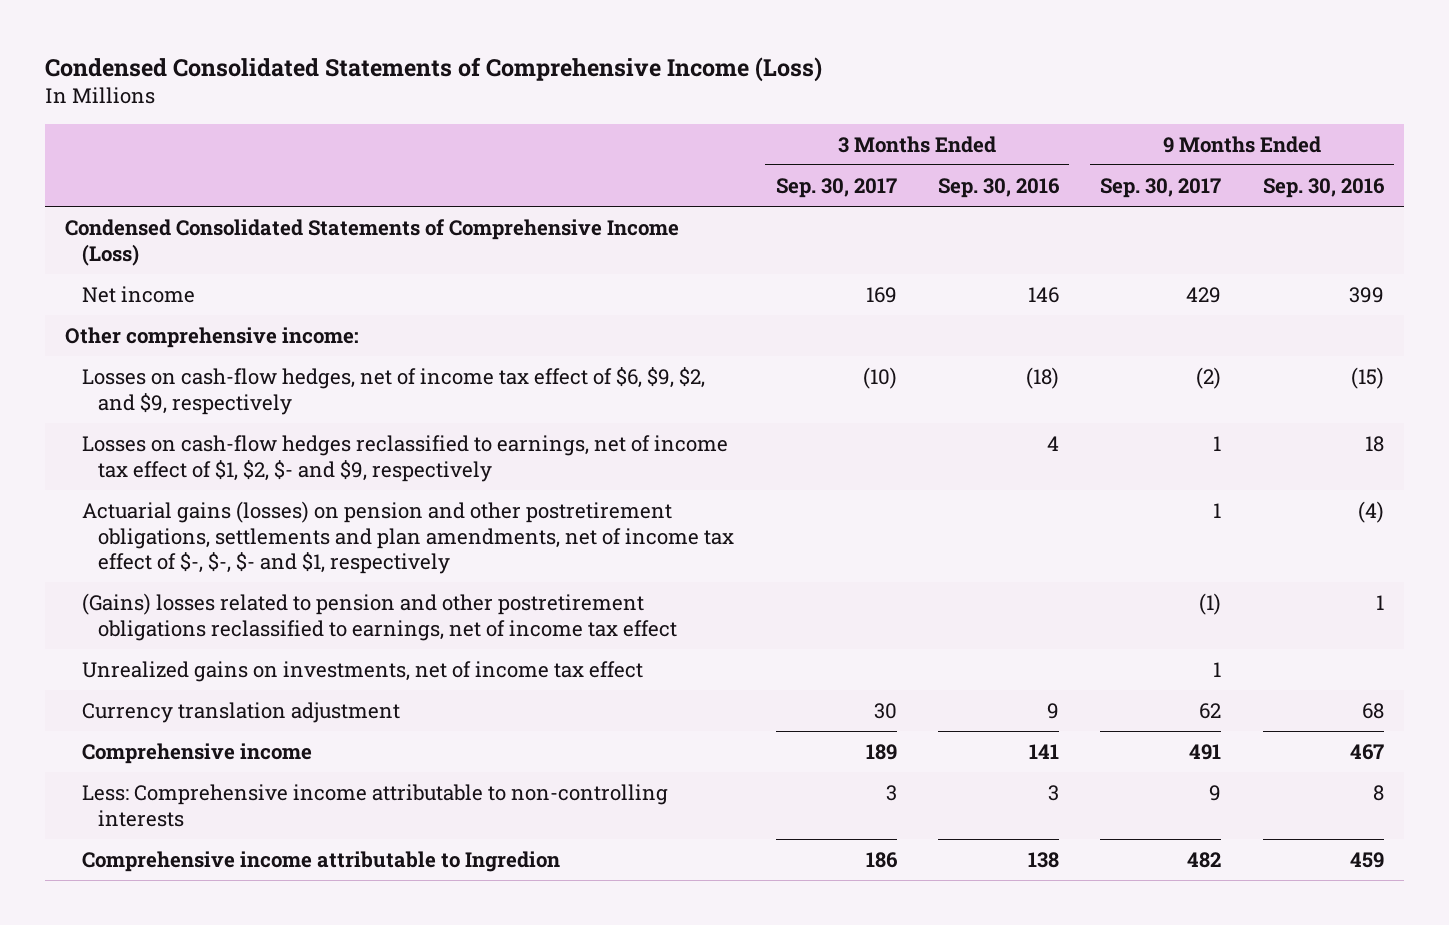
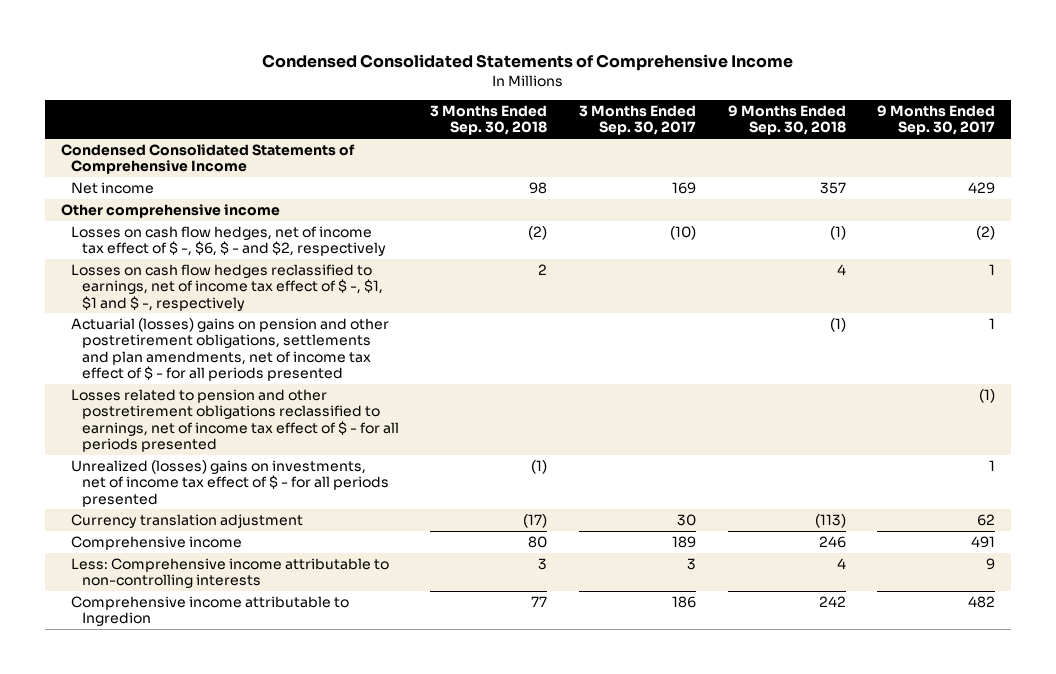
- Condensed Consolidated Statements of Comprehensive Income (Loss)
+ Condensed Consolidated Statements of Comprehensive Income
- | 3 Months Ended Sep. 30, 2017 | 3 Months Ended Sep. 30, 2016 | 9 Months Ended Sep. 30, 2017 | 9 Months Ended Sep. 30, 2016
+ | 3 Months Ended Sep. 30, 2018 | 3 Months Ended Sep. 30, 2017 | 9 Months Ended Sep. 30, 2018 | 9 Months Ended Sep. 30, 2017
- Condensed Consolidated Statements of Comprehensive Income (Loss)
+ Condensed Consolidated Statements of Comprehensive Income
- Other comprehensive income:
- Losses on cash-flow hedges, net of income tax effect of $6, $9, $2, and $9, respectively | (10) | (18) | (2) | (15)
- Losses on cash-flow hedges reclassified to earnings, net of income tax effect of $1, $2, $- and $9, respectively | | 4 | 1 | 18
- Actuarial gains (losses) on pension and other postretirement obligations, settlements and plan amendments, net of income tax effect of $-, $-, $- and $1, respectively | | | 1 | (4)
- (Gains) losses related to pension and other postretirement obligations reclassified to earnings, net of income tax effect | | | (1) | 1
- Unrealized gains on investments, net of income tax effect | | | 1 |
+ Other comprehensive income
+ Losses on cash flow hedges, net of income tax effect of $ -, $6, $ - and $2, respectively | (2) | (10) | (1) | (2)
+ Losses on cash flow hedges reclassified to earnings, net of income tax effect of $ -, $1, $1 and $ -, respectively | 2 | | 4 | 1
+ Actuarial (losses) gains on pension and other postretirement obligations, settlements and plan amendments, net of income tax effect of $ - for all periods presented | | | (1) | 1
+ Losses related to pension and other postretirement obligations reclassified to earnings, net of income tax effect of $ - for all periods presented | | | | (1)
+ Unrealized (losses) gains on investments, net of income tax effect of $ - for all periods presented | (1) | | | 1

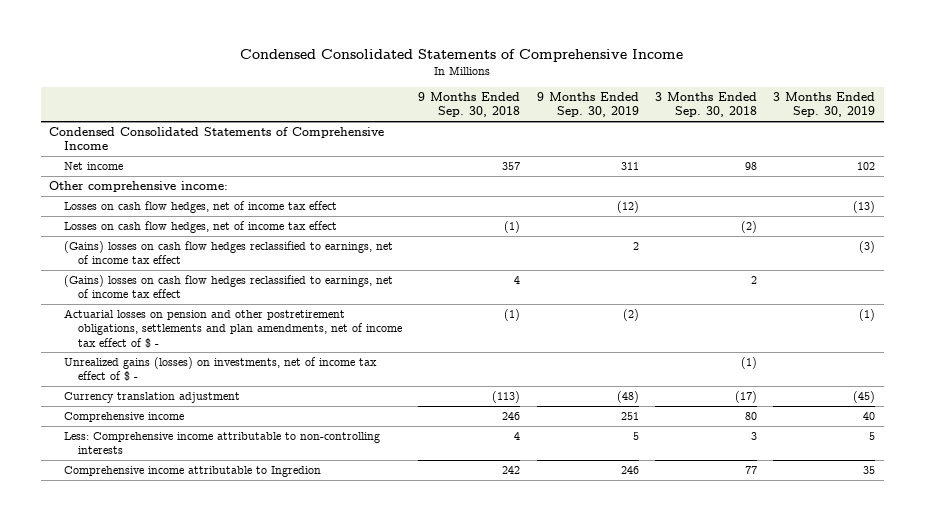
- | 3 Months Ended Sep. 30, 2018 | 3 Months Ended Sep. 30, 2017 | 9 Months Ended Sep. 30, 2018 | 9 Months Ended Sep. 30, 2017
+ | 9 Months Ended Sep. 30, 2018 | 9 Months Ended Sep. 30, 2019 | 3 Months Ended Sep. 30, 2018 | 3 Months Ended Sep. 30, 2019
- Other comprehensive income
- Losses on cash flow hedges, net of income tax effect of $ -, $6, $ - and $2, respectively | (2) | (10) | (1) | (2)
- Losses on cash flow hedges reclassified to earnings, net of income tax effect of $ -, $1, $1 and $ -, respectively | 2 | | 4 | 1
- Actuarial (losses) gains on pension and other postretirement obligations, settlements and plan amendments, net of income tax effect of $ - for all periods presented | | | (1) | 1
- Losses related to pension and other postretirement obligations reclassified to earnings, net of income tax effect of $ - for all periods presented | | | | (1)
- Unrealized (losses) gains on investments, net of income tax effect of $ - for all periods presented | (1) | | | 1
+ Other comprehensive income:
+ Losses on cash flow hedges, net of income tax effect | | (12) | | (13)
+ Losses on cash flow hedges, net of income tax effect | (1) | | (2) |
+ (Gains) losses on cash flow hedges reclassified to earnings, net of income tax effect | | 2 | | (3)
+ (Gains) losses on cash flow hedges reclassified to earnings, net of income tax effect | 4 | | 2 |
+ Actuarial losses on pension and other postretirement obligations, settlements and plan amendments, net of income tax effect of $ - | (1) | (2) | | (1)
+ Unrealized gains (losses) on investments, net of income tax effect of $ - | | | (1) |

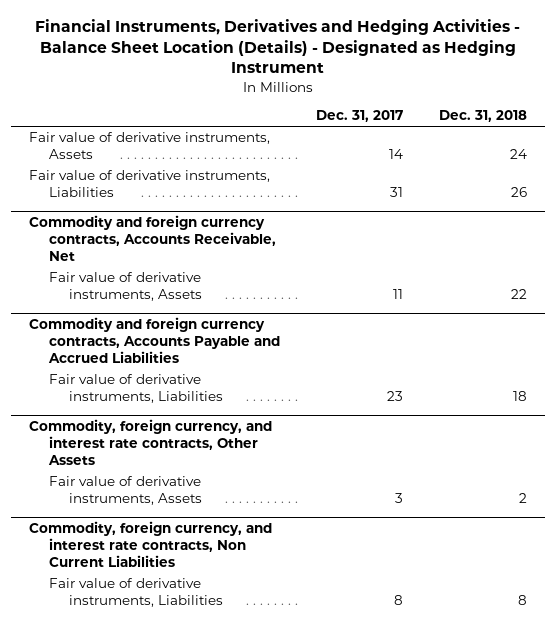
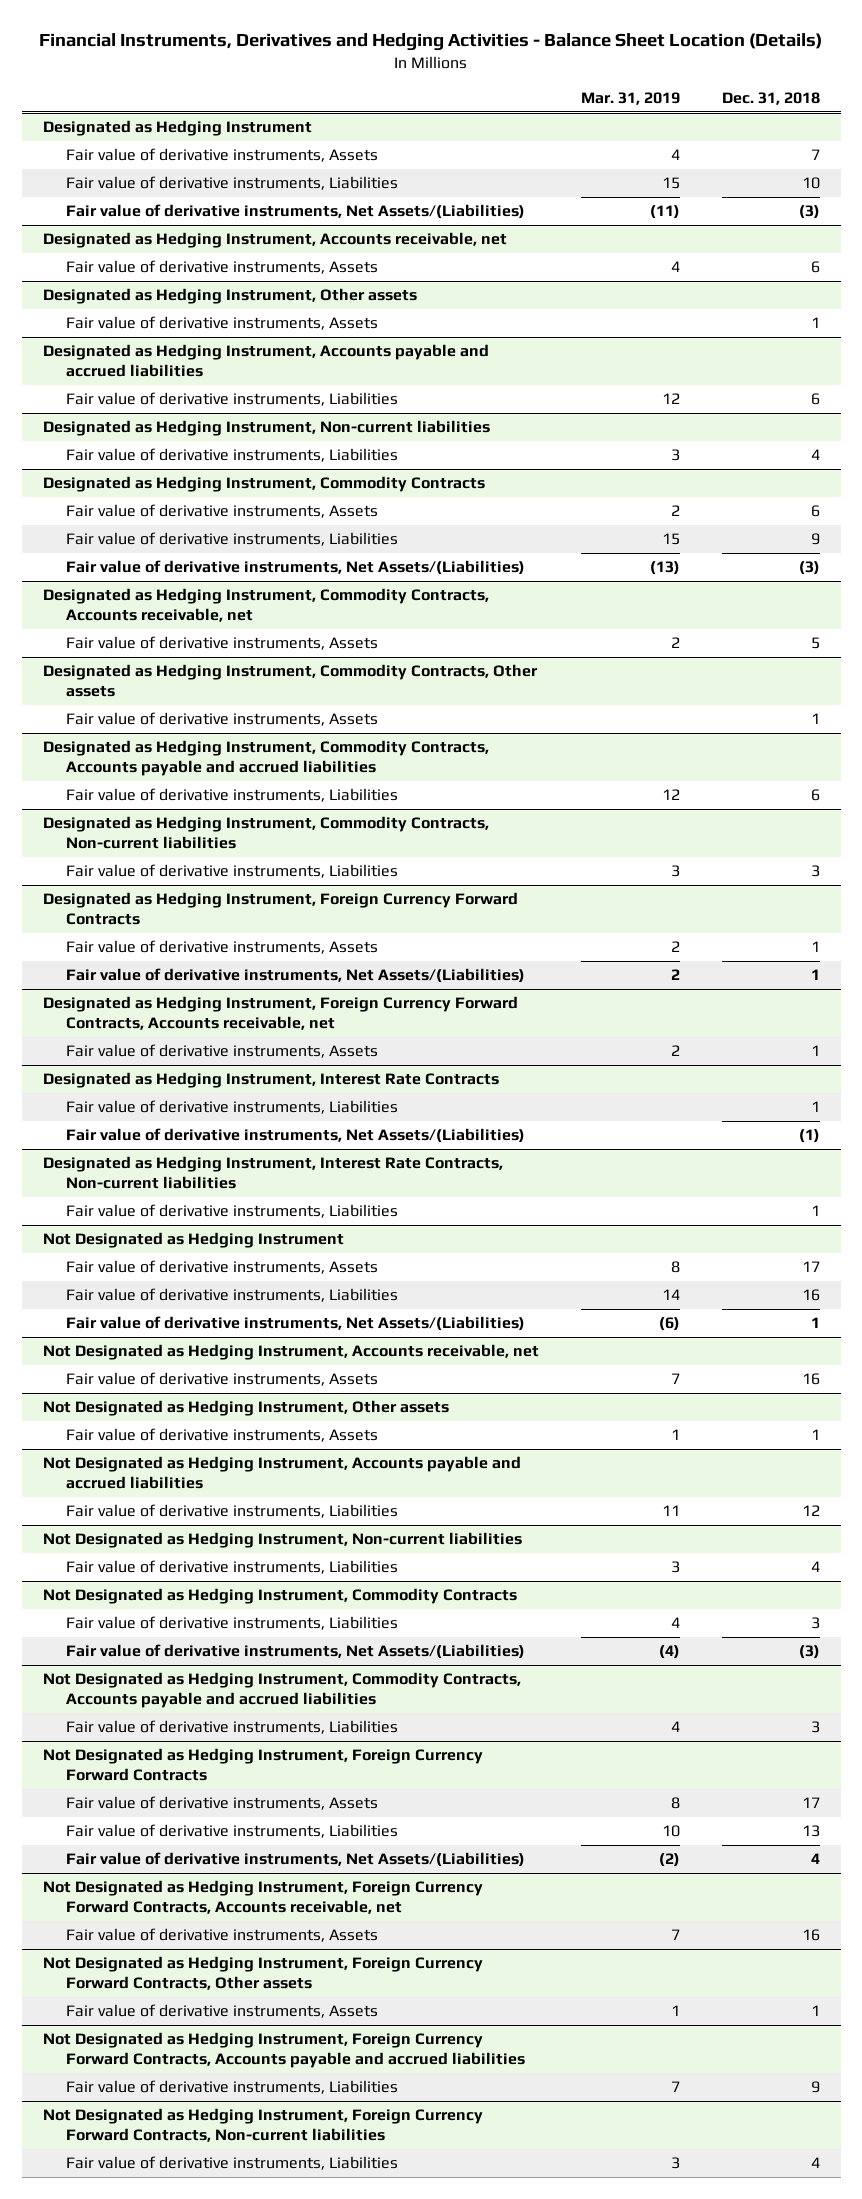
- Financial Instruments, Derivatives and Hedging Activities - Balance Sheet Location (Details) - Designated as Hedging Instrument
+ Financial Instruments, Derivatives and Hedging Activities - Balance Sheet Location (Details)
- | Dec. 31, 2017 | Dec. 31, 2018
+ | Mar. 31, 2019 | Dec. 31, 2018
- Fair value of derivative instruments, Assets | 14 | 24
- Fair value of derivative instruments, Liabilities | 31 | 26
- Commodity and foreign currency contracts, Accounts Receivable, Net
- Fair value of derivative instruments, Assets | 11 | 22
- Commodity and foreign currency contracts, Accounts Payable and Accrued Liabilities
- Fair value of derivative instruments, Liabilities | 23 | 18
- Commodity, foreign currency, and interest rate contracts, Other Assets
- Fair value of derivative instruments, Assets | 3 | 2
- Commodity, foreign currency, and interest rate contracts, Non Current Liabilities
- Fair value of derivative instruments, Liabilities | 8 | 8
+ Designated as Hedging Instrument
+ Fair value of derivative instruments, Assets | 4 | 7
+ Fair value of derivative instruments, Liabilities | 15 | 10
+ Fair value of derivative instruments, Net Assets/(Liabilities) | (11) | (3)
+ Designated as Hedging Instrument, Accounts receivable, net
+ Fair value of derivative instruments, Assets | 4 | 6
+ Designated as Hedging Instrument, Other assets
+ Fair value of derivative instruments, Assets | | 1
+ Designated as Hedging Instrument, Accounts payable and accrued liabilities
+ Fair value of derivative instruments, Liabilities | 12 | 6
+ Designated as Hedging Instrument, Non-current liabilities
+ Fair value of derivative instruments, Liabilities | 3 | 4
+ Designated as Hedging Instrument, Commodity Contracts
+ Fair value of derivative instruments, Assets | 2 | 6
+ Fair value of derivative instruments, Liabilities | 15 | 9
+ Fair value of derivative instruments, Net Assets/(Liabilities) | (13) | (3)
+ Designated as Hedging Instrument, Commodity Contracts, Accounts receivable, net
+ Fair value of derivative instruments, Assets | 2 | 5
+ Designated as Hedging Instrument, Commodity Contracts, Other assets
+ Fair value of derivative instruments, Assets | | 1
+ Designated as Hedging Instrument, Commodity Contracts, Accounts payable and accrued liabilities
+ Fair value of derivative instruments, Liabilities | 12 | 6
+ Designated as Hedging Instrument, Commodity Contracts, Non-current liabilities
+ Fair value of derivative instruments, Liabilities | 3 | 3
+ Designated as Hedging Instrument, Foreign Currency Forward Contracts
+ Fair value of derivative instruments, Assets | 2 | 1
+ Fair value of derivative instruments, Net Assets/(Liabilities) | 2 | 1
+ Designated as Hedging Instrument, Foreign Currency Forward Contracts, Accounts receivable, net
+ Fair value of derivative instruments, Assets | 2 | 1
+ Designated as Hedging Instrument, Interest Rate Contracts
+ Fair value of derivative instruments, Liabilities | | 1
+ Fair value of derivative instruments, Net Assets/(Liabilities) | | (1)
+ Designated as Hedging Instrument, Interest Rate Contracts, Non-current liabilities
+ Fair value of derivative instruments, Liabilities | | 1
+ Not Designated as Hedging Instrument
+ Fair value of derivative instruments, Assets | 8 | 17
+ Fair value of derivative instruments, Liabilities | 14 | 16
+ Fair value of derivative instruments, Net Assets/(Liabilities) | (6) | 1
+ Not Designated as Hedging Instrument, Accounts receivable, net
+ Fair value of derivative instruments, Assets | 7 | 16
+ Not Designated as Hedging Instrument, Other assets
+ Fair value of derivative instruments, Assets | 1 | 1
+ Not Designated as Hedging Instrument, Accounts payable and accrued liabilities
+ Fair value of derivative instruments, Liabilities | 11 | 12
+ Not Designated as Hedging Instrument, Non-current liabilities
+ Fair value of derivative instruments, Liabilities | 3 | 4
+ Not Designated as Hedging Instrument, Commodity Contracts
+ Fair value of derivative instruments, Liabilities | 4 | 3
+ Fair value of derivative instruments, Net Assets/(Liabilities) | (4) | (3)
+ Not Designated as Hedging Instrument, Commodity Contracts, Accounts payable and accrued liabilities
+ Fair value of derivative instruments, Liabilities | 4 | 3
+ Not Designated as Hedging Instrument, Foreign Currency Forward Contracts
+ Fair value of derivative instruments, Assets | 8 | 17
+ Fair value of derivative instruments, Liabilities | 10 | 13
+ Fair value of derivative instruments, Net Assets/(Liabilities) | (2) | 4
+ Not Designated as Hedging Instrument, Foreign Currency Forward Contracts, Accounts receivable, net
+ Fair value of derivative instruments, Assets | 7 | 16
+ Not Designated as Hedging Instrument, Foreign Currency Forward Contracts, Other assets
+ Fair value of derivative instruments, Assets | 1 | 1
+ Not Designated as Hedging Instrument, Foreign Currency Forward Contracts, Accounts payable and accrued liabilities
+ Fair value of derivative instruments, Liabilities | 7 | 9
+ Not Designated as Hedging Instrument, Foreign Currency Forward Contracts, Non-current liabilities
+ Fair value of derivative instruments, Liabilities | 3 | 4

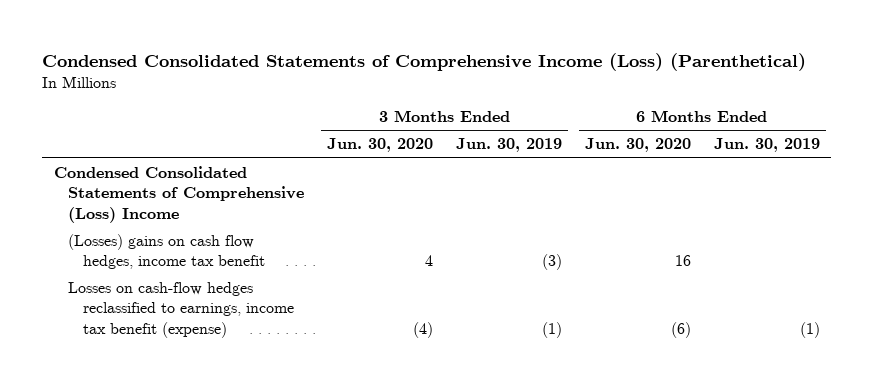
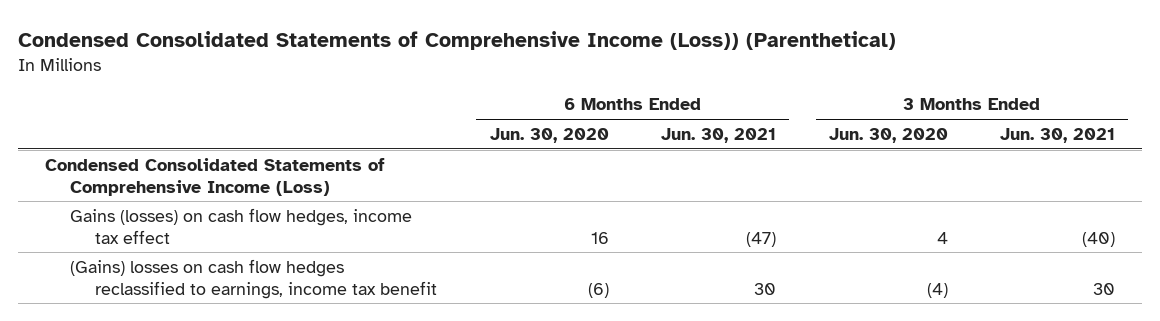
- Condensed Consolidated Statements of Comprehensive Income (Loss) (Parenthetical)
+ Condensed Consolidated Statements of Comprehensive Income (Loss)) (Parenthetical)
- | 3 Months Ended Jun. 30, 2020 | 3 Months Ended Jun. 30, 2019 | 6 Months Ended Jun. 30, 2020 | 6 Months Ended Jun. 30, 2019
+ | 6 Months Ended Jun. 30, 2020 | 6 Months Ended Jun. 30, 2021 | 3 Months Ended Jun. 30, 2020 | 3 Months Ended Jun. 30, 2021
- Condensed Consolidated Statements of Comprehensive (Loss) Income
- (Losses) gains on cash flow hedges, income tax benefit | 4 | (3) | 16 |
- Losses on cash-flow hedges reclassified to earnings, income tax benefit (expense) | (4) | (1) | (6) | (1)
+ Condensed Consolidated Statements of Comprehensive Income (Loss)
+ Gains (losses) on cash flow hedges, income tax effect | 16 | (47) | 4 | (40)
+ (Gains) losses on cash flow hedges reclassified to earnings, income tax benefit | (6) | 30 | (4) | 30

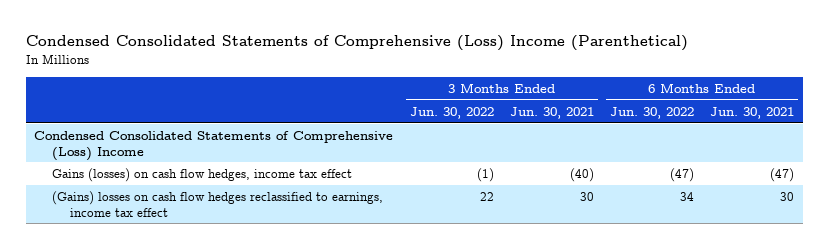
- Condensed Consolidated Statements of Comprehensive Income (Loss)) (Parenthetical)
+ Condensed Consolidated Statements of Comprehensive (Loss) Income (Parenthetical)
- | 6 Months Ended Jun. 30, 2020 | 6 Months Ended Jun. 30, 2021 | 3 Months Ended Jun. 30, 2020 | 3 Months Ended Jun. 30, 2021
+ | 3 Months Ended Jun. 30, 2022 | 3 Months Ended Jun. 30, 2021 | 6 Months Ended Jun. 30, 2022 | 6 Months Ended Jun. 30, 2021
- Condensed Consolidated Statements of Comprehensive Income (Loss)
+ Condensed Consolidated Statements of Comprehensive (Loss) Income
- (Gains) losses on cash flow hedges reclassified to earnings, income tax benefit | (6) | 30 | (4) | 30
+ (Gains) losses on cash flow hedges reclassified to earnings, income tax effect | 22 | 30 | 34 | 30

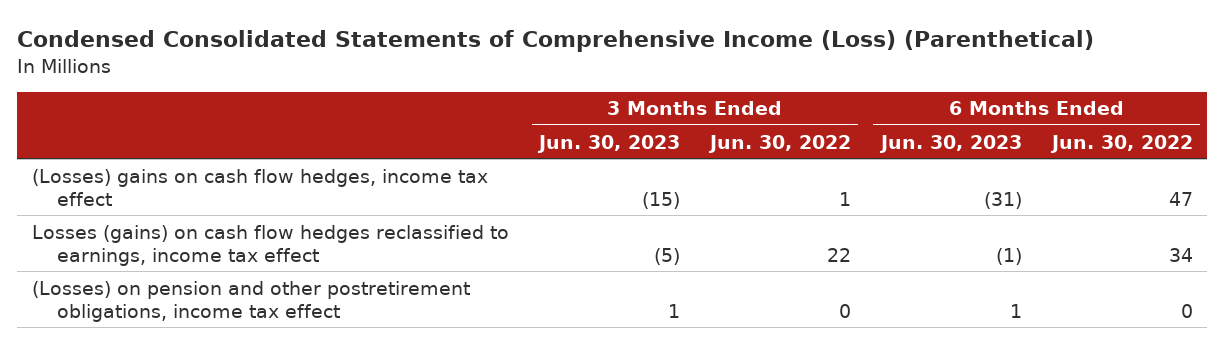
- Condensed Consolidated Statements of Comprehensive (Loss) Income (Parenthetical)
+ Condensed Consolidated Statements of Comprehensive Income (Loss) (Parenthetical)
- | 3 Months Ended Jun. 30, 2022 | 3 Months Ended Jun. 30, 2021 | 6 Months Ended Jun. 30, 2022 | 6 Months Ended Jun. 30, 2021
+ | 3 Months Ended Jun. 30, 2023 | 3 Months Ended Jun. 30, 2022 | 6 Months Ended Jun. 30, 2023 | 6 Months Ended Jun. 30, 2022
- Condensed Consolidated Statements of Comprehensive (Loss) Income
- Gains (losses) on cash flow hedges, income tax effect | (1) | (40) | (47) | (47)
- (Gains) losses on cash flow hedges reclassified to earnings, income tax effect | 22 | 30 | 34 | 30
+ (Losses) gains on cash flow hedges, income tax effect | (15) | 1 | (31) | 47
+ Losses (gains) on cash flow hedges reclassified to earnings, income tax effect | (5) | 22 | (1) | 34
+ (Losses) on pension and other postretirement obligations, income tax effect | 1 | 0 | 1 | 0

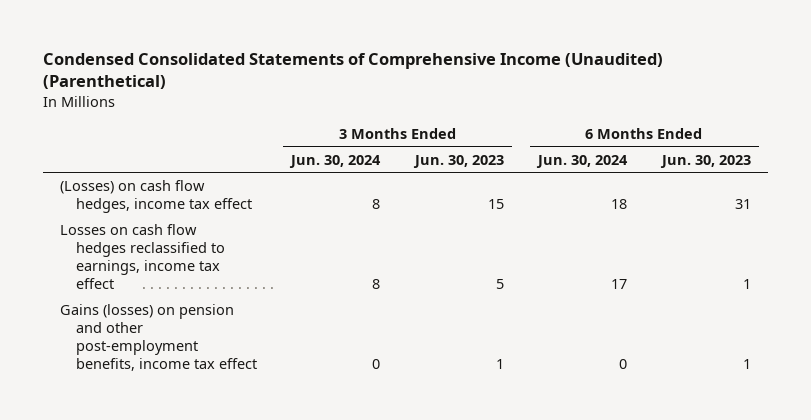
- Condensed Consolidated Statements of Comprehensive Income (Loss) (Parenthetical)
+ Condensed Consolidated Statements of Comprehensive Income (Unaudited) (Parenthetical)
- | 3 Months Ended Jun. 30, 2023 | 3 Months Ended Jun. 30, 2022 | 6 Months Ended Jun. 30, 2023 | 6 Months Ended Jun. 30, 2022
+ | 3 Months Ended Jun. 30, 2024 | 3 Months Ended Jun. 30, 2023 | 6 Months Ended Jun. 30, 2024 | 6 Months Ended Jun. 30, 2023
- (Losses) gains on cash flow hedges, income tax effect | (15) | 1 | (31) | 47
- Losses (gains) on cash flow hedges reclassified to earnings, income tax effect | (5) | 22 | (1) | 34
- (Losses) on pension and other postretirement obligations, income tax effect | 1 | 0 | 1 | 0
+ (Losses) on cash flow hedges, income tax effect | 8 | 15 | 18 | 31
+ Losses on cash flow hedges reclassified to earnings, income tax effect | 8 | 5 | 17 | 1
+ Gains (losses) on pension and other post-employment benefits, income tax effect | 0 | 1 | 0 | 1

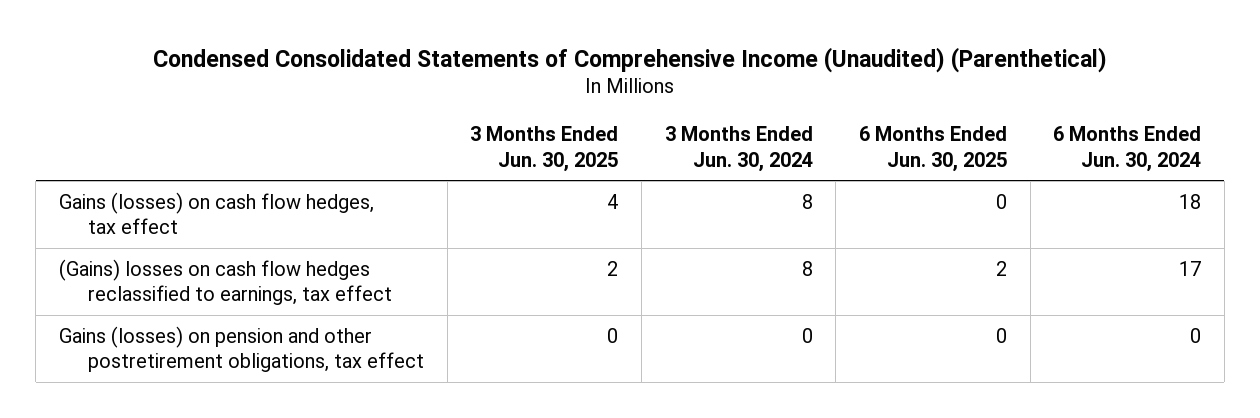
- | 3 Months Ended Jun. 30, 2024 | 3 Months Ended Jun. 30, 2023 | 6 Months Ended Jun. 30, 2024 | 6 Months Ended Jun. 30, 2023
+ | 3 Months Ended Jun. 30, 2025 | 3 Months Ended Jun. 30, 2024 | 6 Months Ended Jun. 30, 2025 | 6 Months Ended Jun. 30, 2024
- (Losses) on cash flow hedges, income tax effect | 8 | 15 | 18 | 31
- Losses on cash flow hedges reclassified to earnings, income tax effect | 8 | 5 | 17 | 1
- Gains (losses) on pension and other post-employment benefits, income tax effect | 0 | 1 | 0 | 1
+ Gains (losses) on cash flow hedges, tax effect | 4 | 8 | 0 | 18
+ (Gains) losses on cash flow hedges reclassified to earnings, tax effect | 2 | 8 | 2 | 17
+ Gains (losses) on pension and other postretirement obligations, tax effect | 0 | 0 | 0 | 0

